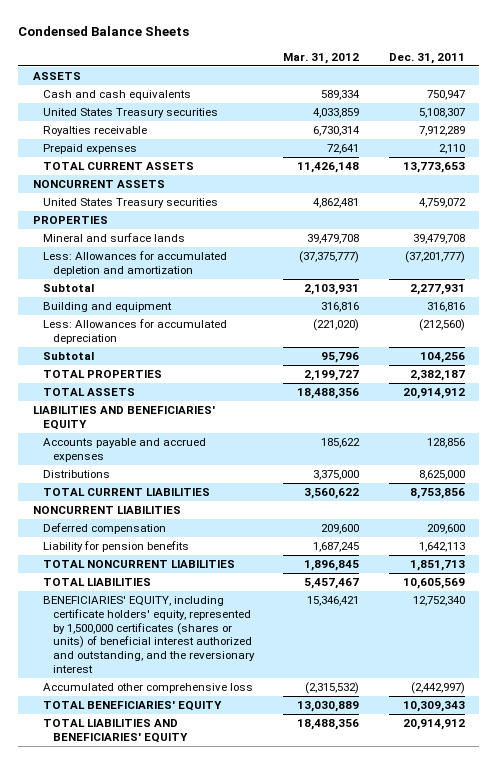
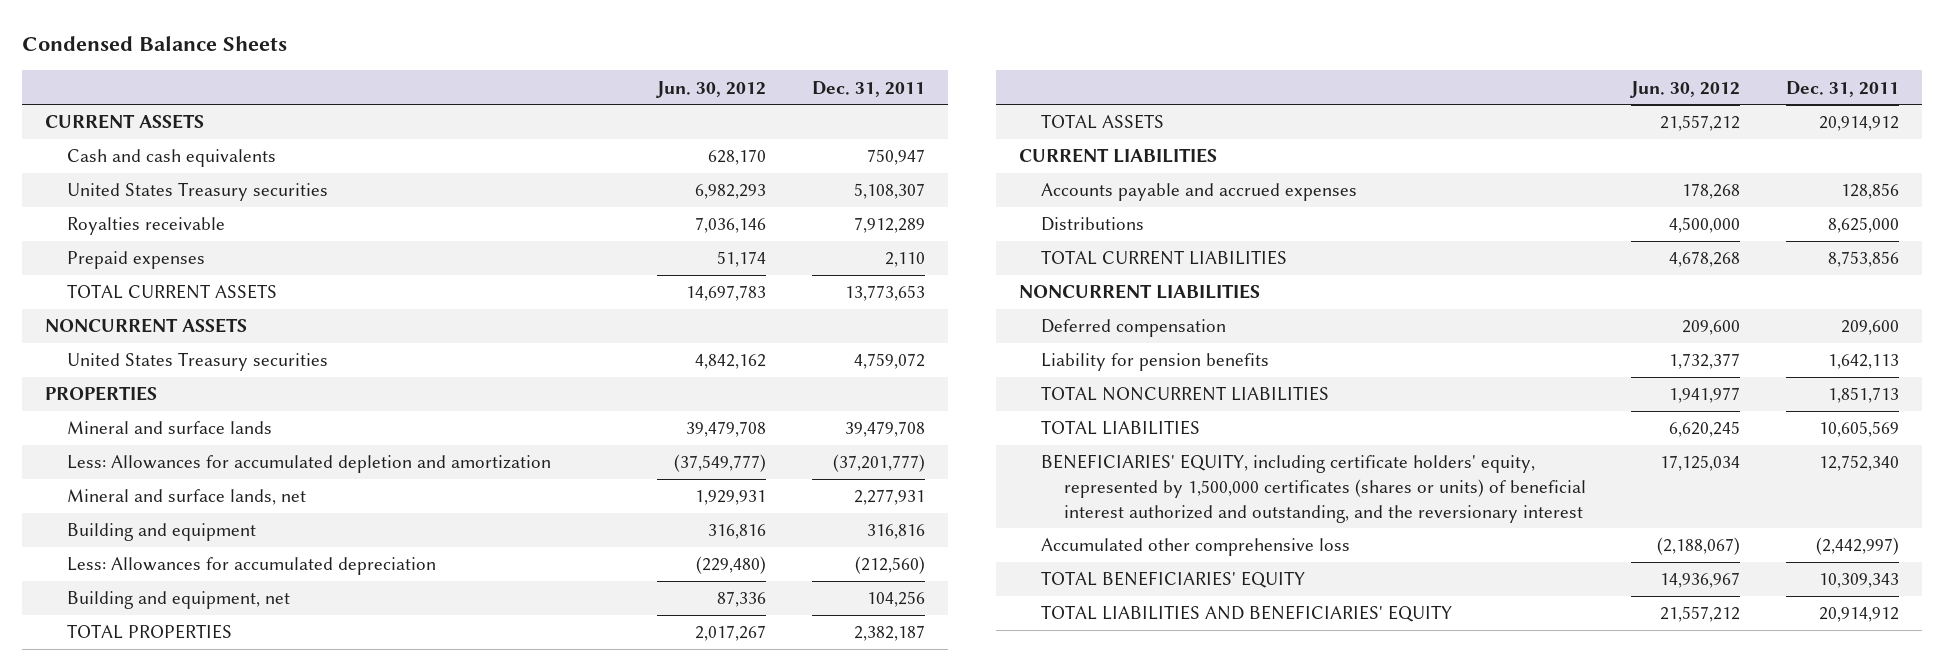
- | Mar. 31, 2012 | Dec. 31, 2011
+ | Jun. 30, 2012 | Dec. 31, 2011
- ASSETS
+ CURRENT ASSETS
- Subtotal | 2,103,931 | 2,277,931
+ Mineral and surface lands, net | 1,929,931 | 2,277,931
- Subtotal | 95,796 | 104,256
+ Building and equipment, net | 87,336 | 104,256
- LIABILITIES AND BENEFICIARIES' EQUITY
+ CURRENT LIABILITIES

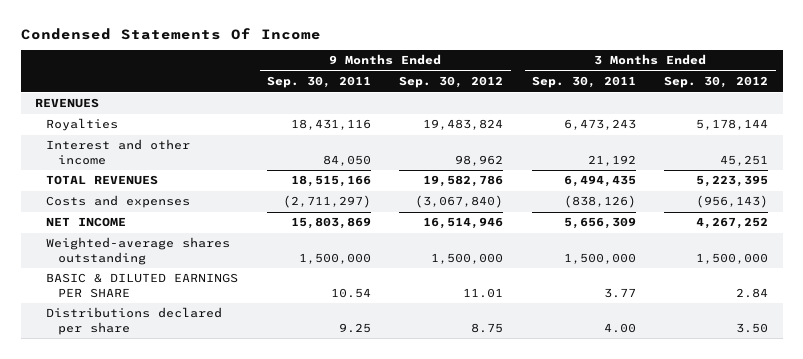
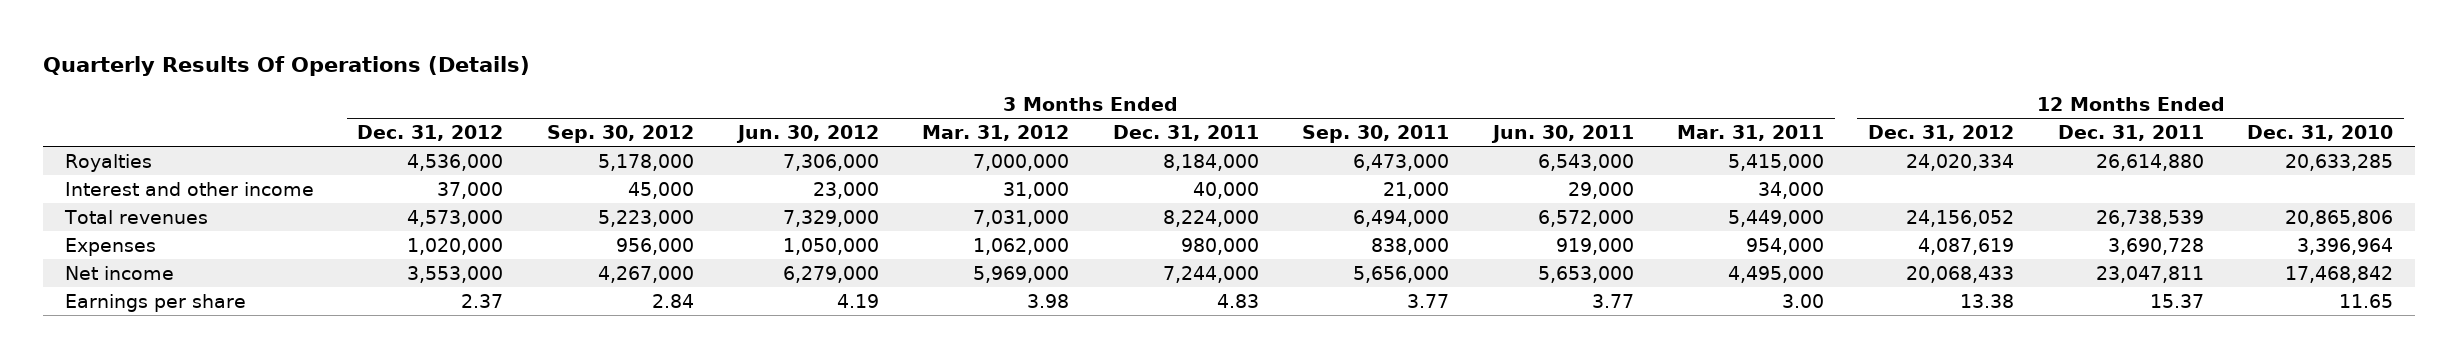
- Condensed Statements Of Income
+ Quarterly Results Of Operations (Details)
- | 9 Months Ended Sep. 30, 2011 | 9 Months Ended Sep. 30, 2012 | 3 Months Ended Sep. 30, 2011 | 3 Months Ended Sep. 30, 2012
+ | 3 Months Ended Dec. 31, 2012 | 3 Months Ended Sep. 30, 2012 | 3 Months Ended Jun. 30, 2012 | 3 Months Ended Mar. 31, 2012 | 3 Months Ended Dec. 31, 2011 | 3 Months Ended Sep. 30, 2011 | 3 Months Ended Jun. 30, 2011 | 3 Months Ended Mar. 31, 2011 | 12 Months Ended Dec. 31, 2012 | 12 Months Ended Dec. 31, 2011 | 12 Months Ended Dec. 31, 2010
- REVENUES
- Royalties | 18,431,116 | 19,483,824 | 6,473,243 | 5,178,144
- Interest and other income | 84,050 | 98,962 | 21,192 | 45,251
- TOTAL REVENUES | 18,515,166 | 19,582,786 | 6,494,435 | 5,223,395
- Costs and expenses | (2,711,297) | (3,067,840) | (838,126) | (956,143)
- NET INCOME | 15,803,869 | 16,514,946 | 5,656,309 | 4,267,252
- Weighted-average shares outstanding | 1,500,000 | 1,500,000 | 1,500,000 | 1,500,000
- BASIC & DILUTED EARNINGS PER SHARE | 10.54 | 11.01 | 3.77 | 2.84
- Distributions declared per share | 9.25 | 8.75 | 4.00 | 3.50
+ Royalties | 4,536,000 | 5,178,000 | 7,306,000 | 7,000,000 | 8,184,000 | 6,473,000 | 6,543,000 | 5,415,000 | 24,020,334 | 26,614,880 | 20,633,285
+ Interest and other income | 37,000 | 45,000 | 23,000 | 31,000 | 40,000 | 21,000 | 29,000 | 34,000 | | |
+ Total revenues | 4,573,000 | 5,223,000 | 7,329,000 | 7,031,000 | 8,224,000 | 6,494,000 | 6,572,000 | 5,449,000 | 24,156,052 | 26,738,539 | 20,865,806
+ Expenses | 1,020,000 | 956,000 | 1,050,000 | 1,062,000 | 980,000 | 838,000 | 919,000 | 954,000 | 4,087,619 | 3,690,728 | 3,396,964
+ Net income | 3,553,000 | 4,267,000 | 6,279,000 | 5,969,000 | 7,244,000 | 5,656,000 | 5,653,000 | 4,495,000 | 20,068,433 | 23,047,811 | 17,468,842
+ Earnings per share | 2.37 | 2.84 | 4.19 | 3.98 | 4.83 | 3.77 | 3.77 | 3.00 | 13.38 | 15.37 | 11.65

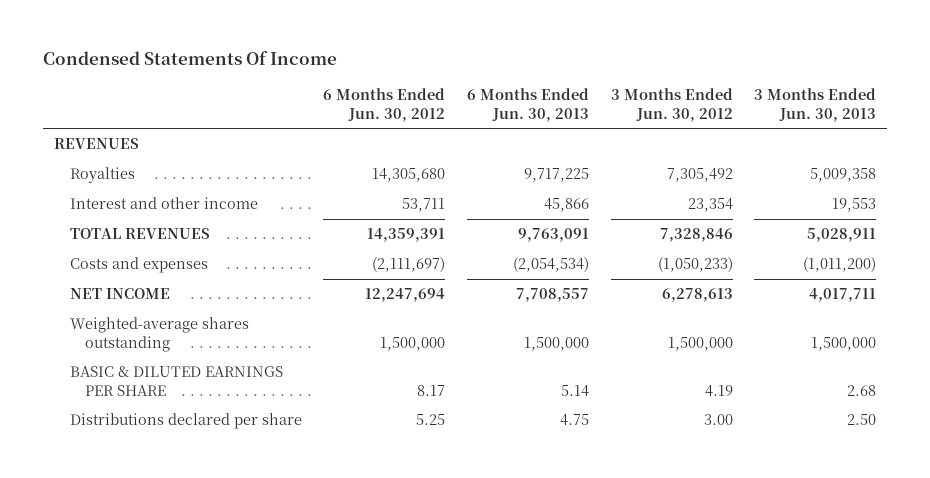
- Quarterly Results Of Operations (Details)
+ Condensed Statements Of Income
- | 3 Months Ended Dec. 31, 2012 | 3 Months Ended Sep. 30, 2012 | 3 Months Ended Jun. 30, 2012 | 3 Months Ended Mar. 31, 2012 | 3 Months Ended Dec. 31, 2011 | 3 Months Ended Sep. 30, 2011 | 3 Months Ended Jun. 30, 2011 | 3 Months Ended Mar. 31, 2011 | 12 Months Ended Dec. 31, 2012 | 12 Months Ended Dec. 31, 2011 | 12 Months Ended Dec. 31, 2010
+ | 6 Months Ended Jun. 30, 2012 | 6 Months Ended Jun. 30, 2013 | 3 Months Ended Jun. 30, 2012 | 3 Months Ended Jun. 30, 2013
- Royalties | 4,536,000 | 5,178,000 | 7,306,000 | 7,000,000 | 8,184,000 | 6,473,000 | 6,543,000 | 5,415,000 | 24,020,334 | 26,614,880 | 20,633,285
- Interest and other income | 37,000 | 45,000 | 23,000 | 31,000 | 40,000 | 21,000 | 29,000 | 34,000 | | |
- Total revenues | 4,573,000 | 5,223,000 | 7,329,000 | 7,031,000 | 8,224,000 | 6,494,000 | 6,572,000 | 5,449,000 | 24,156,052 | 26,738,539 | 20,865,806
- Expenses | 1,020,000 | 956,000 | 1,050,000 | 1,062,000 | 980,000 | 838,000 | 919,000 | 954,000 | 4,087,619 | 3,690,728 | 3,396,964
- Net income | 3,553,000 | 4,267,000 | 6,279,000 | 5,969,000 | 7,244,000 | 5,656,000 | 5,653,000 | 4,495,000 | 20,068,433 | 23,047,811 | 17,468,842
- Earnings per share | 2.37 | 2.84 | 4.19 | 3.98 | 4.83 | 3.77 | 3.77 | 3.00 | 13.38 | 15.37 | 11.65
+ REVENUES
+ Royalties | 14,305,680 | 9,717,225 | 7,305,492 | 5,009,358
+ Interest and other income | 53,711 | 45,866 | 23,354 | 19,553
+ TOTAL REVENUES | 14,359,391 | 9,763,091 | 7,328,846 | 5,028,911
+ Costs and expenses | (2,111,697) | (2,054,534) | (1,050,233) | (1,011,200)
+ NET INCOME | 12,247,694 | 7,708,557 | 6,278,613 | 4,017,711
+ Weighted-average shares outstanding | 1,500,000 | 1,500,000 | 1,500,000 | 1,500,000
+ BASIC & DILUTED EARNINGS PER SHARE | 8.17 | 5.14 | 4.19 | 2.68
+ Distributions declared per share | 5.25 | 4.75 | 3.00 | 2.50

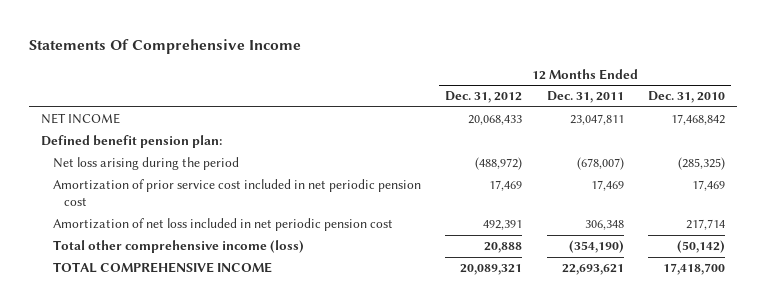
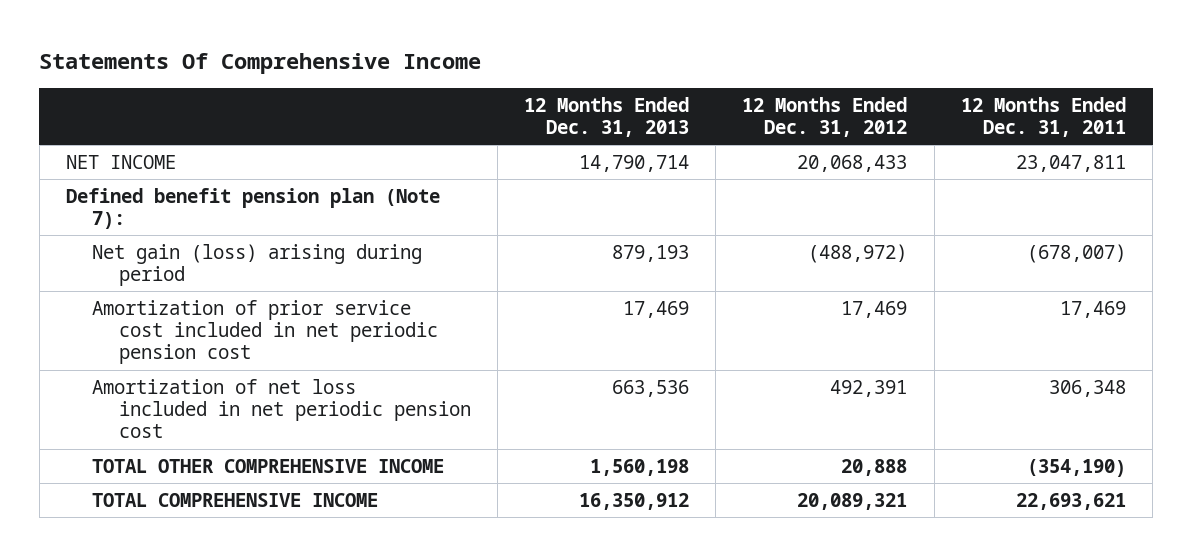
- | 12 Months Ended Dec. 31, 2012 | 12 Months Ended Dec. 31, 2011 | 12 Months Ended Dec. 31, 2010
+ | 12 Months Ended Dec. 31, 2013 | 12 Months Ended Dec. 31, 2012 | 12 Months Ended Dec. 31, 2011
- Defined benefit pension plan:
- Net loss arising during the period | (488,972) | (678,007) | (285,325)
+ Defined benefit pension plan (Note 7):
+ Net gain (loss) arising during period | 879,193 | (488,972) | (678,007)
- Total other comprehensive income (loss) | 20,888 | (354,190) | (50,142)
+ TOTAL OTHER COMPREHENSIVE INCOME | 1,560,198 | 20,888 | (354,190)

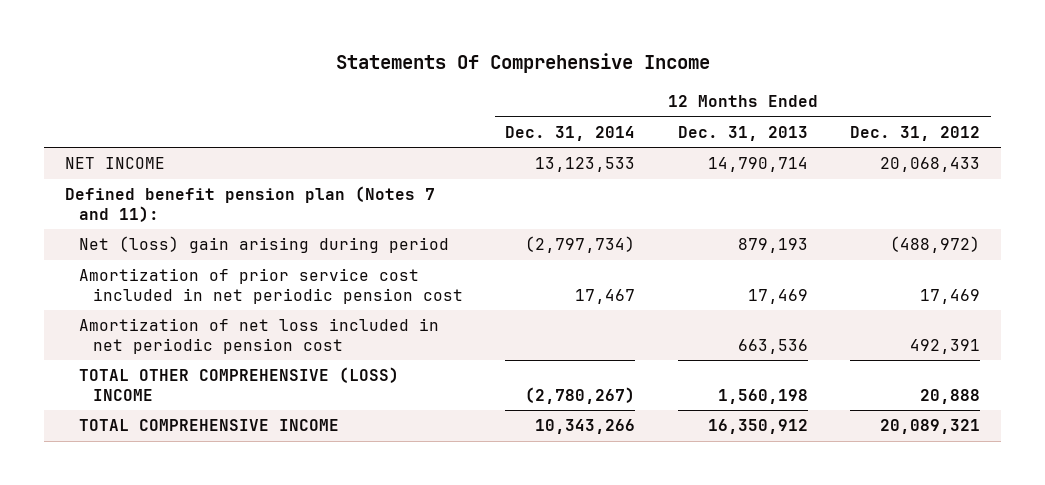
- | 12 Months Ended Dec. 31, 2013 | 12 Months Ended Dec. 31, 2012 | 12 Months Ended Dec. 31, 2011
+ | 12 Months Ended Dec. 31, 2014 | 12 Months Ended Dec. 31, 2013 | 12 Months Ended Dec. 31, 2012
- Defined benefit pension plan (Note 7):
- Net gain (loss) arising during period | 879,193 | (488,972) | (678,007)
+ Defined benefit pension plan (Notes 7 and 11):
+ Net (loss) gain arising during period | (2,797,734) | 879,193 | (488,972)
- TOTAL OTHER COMPREHENSIVE INCOME | 1,560,198 | 20,888 | (354,190)
+ TOTAL OTHER COMPREHENSIVE (LOSS) INCOME | (2,780,267) | 1,560,198 | 20,888

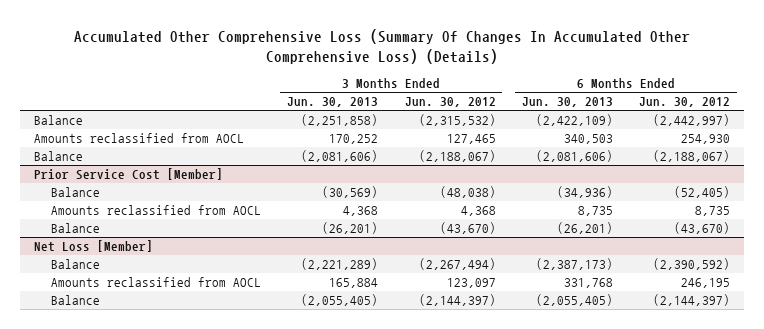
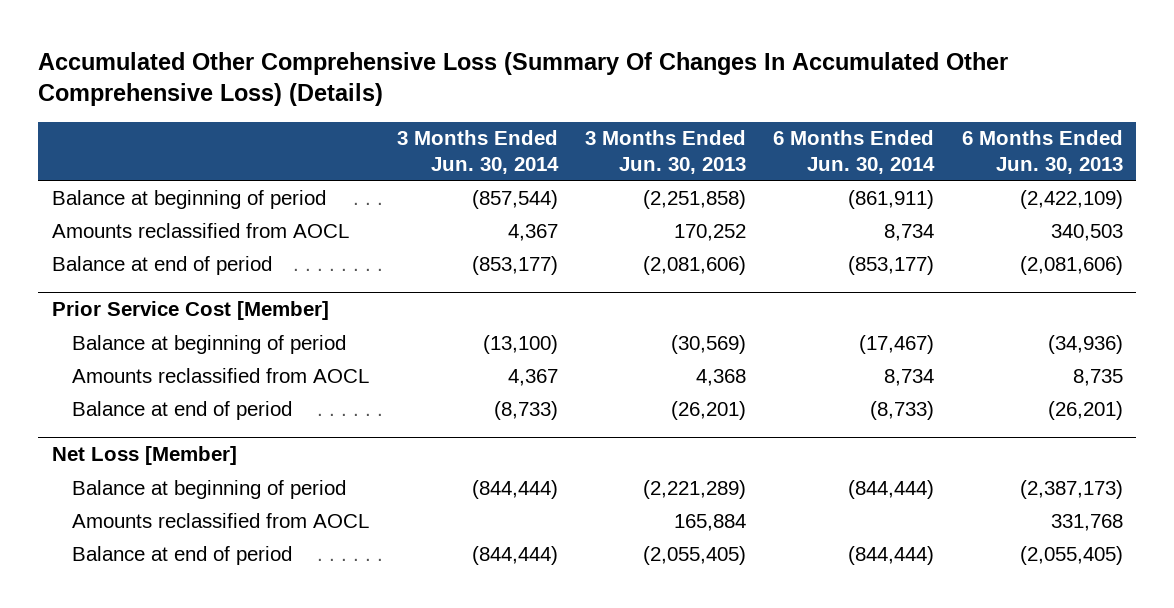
- | 3 Months Ended Jun. 30, 2013 | 3 Months Ended Jun. 30, 2012 | 6 Months Ended Jun. 30, 2013 | 6 Months Ended Jun. 30, 2012
+ | 3 Months Ended Jun. 30, 2014 | 3 Months Ended Jun. 30, 2013 | 6 Months Ended Jun. 30, 2014 | 6 Months Ended Jun. 30, 2013
- Balance | (2,251,858) | (2,315,532) | (2,422,109) | (2,442,997)
+ Balance at beginning of period | (857,544) | (2,251,858) | (861,911) | (2,422,109)
- Balance | (2,081,606) | (2,188,067) | (2,081,606) | (2,188,067)
+ Balance at end of period | (853,177) | (2,081,606) | (853,177) | (2,081,606)
@ Prior Service Cost [Member]
- Balance | (30,569) | (48,038) | (34,936) | (52,405)
+ Balance at beginning of period | (13,100) | (30,569) | (17,467) | (34,936)
- Balance | (26,201) | (43,670) | (26,201) | (43,670)
+ Balance at end of period | (8,733) | (26,201) | (8,733) | (26,201)
@ Net Loss [Member]
- Balance | (2,221,289) | (2,267,494) | (2,387,173) | (2,390,592)
+ Balance at beginning of period | (844,444) | (2,221,289) | (844,444) | (2,387,173)
- Balance | (2,055,405) | (2,144,397) | (2,055,405) | (2,144,397)
+ Balance at end of period | (844,444) | (2,055,405) | (844,444) | (2,055,405)

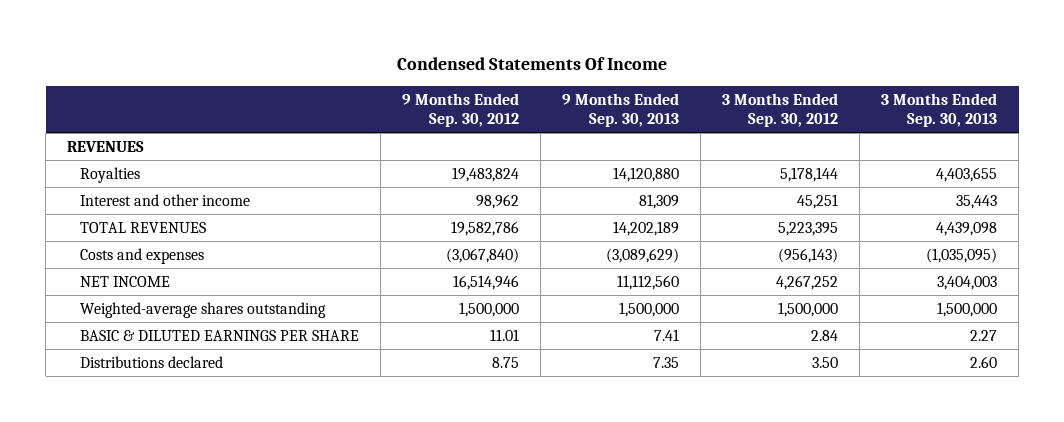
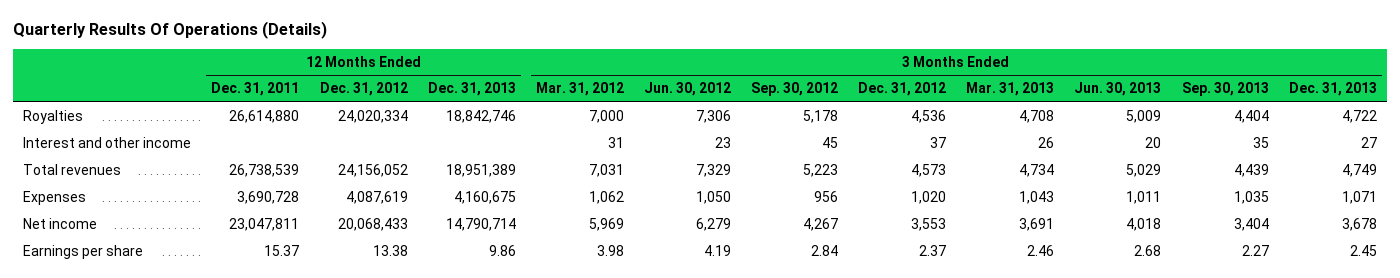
- Condensed Statements Of Income
+ Quarterly Results Of Operations (Details)
- | 9 Months Ended Sep. 30, 2012 | 9 Months Ended Sep. 30, 2013 | 3 Months Ended Sep. 30, 2012 | 3 Months Ended Sep. 30, 2013
+ | 12 Months Ended Dec. 31, 2011 | 12 Months Ended Dec. 31, 2012 | 12 Months Ended Dec. 31, 2013 | 3 Months Ended Mar. 31, 2012 | 3 Months Ended Jun. 30, 2012 | 3 Months Ended Sep. 30, 2012 | 3 Months Ended Dec. 31, 2012 | 3 Months Ended Mar. 31, 2013 | 3 Months Ended Jun. 30, 2013 | 3 Months Ended Sep. 30, 2013 | 3 Months Ended Dec. 31, 2013
- REVENUES
- Royalties | 19,483,824 | 14,120,880 | 5,178,144 | 4,403,655
- Interest and other income | 98,962 | 81,309 | 45,251 | 35,443
- TOTAL REVENUES | 19,582,786 | 14,202,189 | 5,223,395 | 4,439,098
- Costs and expenses | (3,067,840) | (3,089,629) | (956,143) | (1,035,095)
- NET INCOME | 16,514,946 | 11,112,560 | 4,267,252 | 3,404,003
- Weighted-average shares outstanding | 1,500,000 | 1,500,000 | 1,500,000 | 1,500,000
- BASIC & DILUTED EARNINGS PER SHARE | 11.01 | 7.41 | 2.84 | 2.27
- Distributions declared | 8.75 | 7.35 | 3.50 | 2.60
+ Royalties | 26,614,880 | 24,020,334 | 18,842,746 | 7,000 | 7,306 | 5,178 | 4,536 | 4,708 | 5,009 | 4,404 | 4,722
+ Interest and other income | | | | 31 | 23 | 45 | 37 | 26 | 20 | 35 | 27
+ Total revenues | 26,738,539 | 24,156,052 | 18,951,389 | 7,031 | 7,329 | 5,223 | 4,573 | 4,734 | 5,029 | 4,439 | 4,749
+ Expenses | 3,690,728 | 4,087,619 | 4,160,675 | 1,062 | 1,050 | 956 | 1,020 | 1,043 | 1,011 | 1,035 | 1,071
+ Net income | 23,047,811 | 20,068,433 | 14,790,714 | 5,969 | 6,279 | 4,267 | 3,553 | 3,691 | 4,018 | 3,404 | 3,678
+ Earnings per share | 15.37 | 13.38 | 9.86 | 3.98 | 4.19 | 2.84 | 2.37 | 2.46 | 2.68 | 2.27 | 2.45

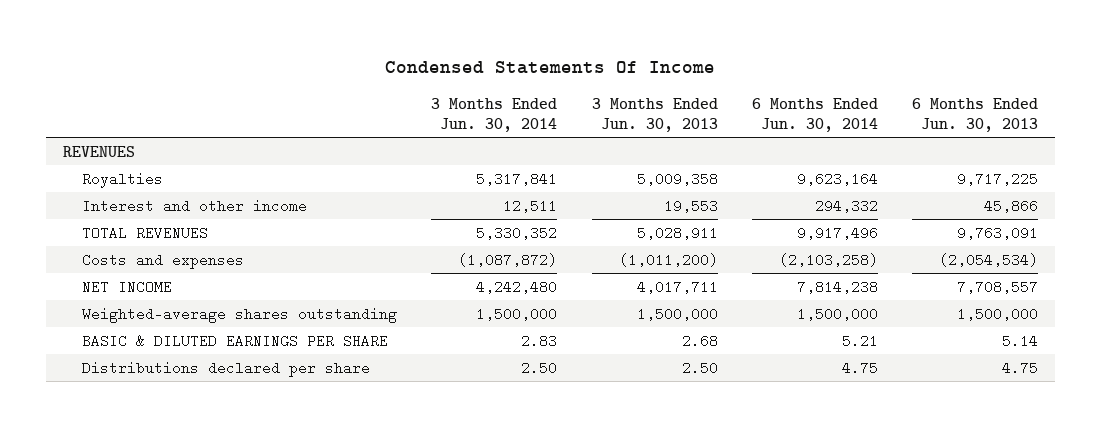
- Quarterly Results Of Operations (Details)
+ Condensed Statements Of Income
- | 12 Months Ended Dec. 31, 2011 | 12 Months Ended Dec. 31, 2012 | 12 Months Ended Dec. 31, 2013 | 3 Months Ended Mar. 31, 2012 | 3 Months Ended Jun. 30, 2012 | 3 Months Ended Sep. 30, 2012 | 3 Months Ended Dec. 31, 2012 | 3 Months Ended Mar. 31, 2013 | 3 Months Ended Jun. 30, 2013 | 3 Months Ended Sep. 30, 2013 | 3 Months Ended Dec. 31, 2013
+ | 3 Months Ended Jun. 30, 2014 | 3 Months Ended Jun. 30, 2013 | 6 Months Ended Jun. 30, 2014 | 6 Months Ended Jun. 30, 2013
- Royalties | 26,614,880 | 24,020,334 | 18,842,746 | 7,000 | 7,306 | 5,178 | 4,536 | 4,708 | 5,009 | 4,404 | 4,722
- Interest and other income | | | | 31 | 23 | 45 | 37 | 26 | 20 | 35 | 27
- Total revenues | 26,738,539 | 24,156,052 | 18,951,389 | 7,031 | 7,329 | 5,223 | 4,573 | 4,734 | 5,029 | 4,439 | 4,749
- Expenses | 3,690,728 | 4,087,619 | 4,160,675 | 1,062 | 1,050 | 956 | 1,020 | 1,043 | 1,011 | 1,035 | 1,071
- Net income | 23,047,811 | 20,068,433 | 14,790,714 | 5,969 | 6,279 | 4,267 | 3,553 | 3,691 | 4,018 | 3,404 | 3,678
- Earnings per share | 15.37 | 13.38 | 9.86 | 3.98 | 4.19 | 2.84 | 2.37 | 2.46 | 2.68 | 2.27 | 2.45
+ REVENUES
+ Royalties | 5,317,841 | 5,009,358 | 9,623,164 | 9,717,225
+ Interest and other income | 12,511 | 19,553 | 294,332 | 45,866
+ TOTAL REVENUES | 5,330,352 | 5,028,911 | 9,917,496 | 9,763,091
+ Costs and expenses | (1,087,872) | (1,011,200) | (2,103,258) | (2,054,534)
+ NET INCOME | 4,242,480 | 4,017,711 | 7,814,238 | 7,708,557
+ Weighted-average shares outstanding | 1,500,000 | 1,500,000 | 1,500,000 | 1,500,000
+ BASIC & DILUTED EARNINGS PER SHARE | 2.83 | 2.68 | 5.21 | 5.14
+ Distributions declared per share | 2.50 | 2.50 | 4.75 | 4.75

